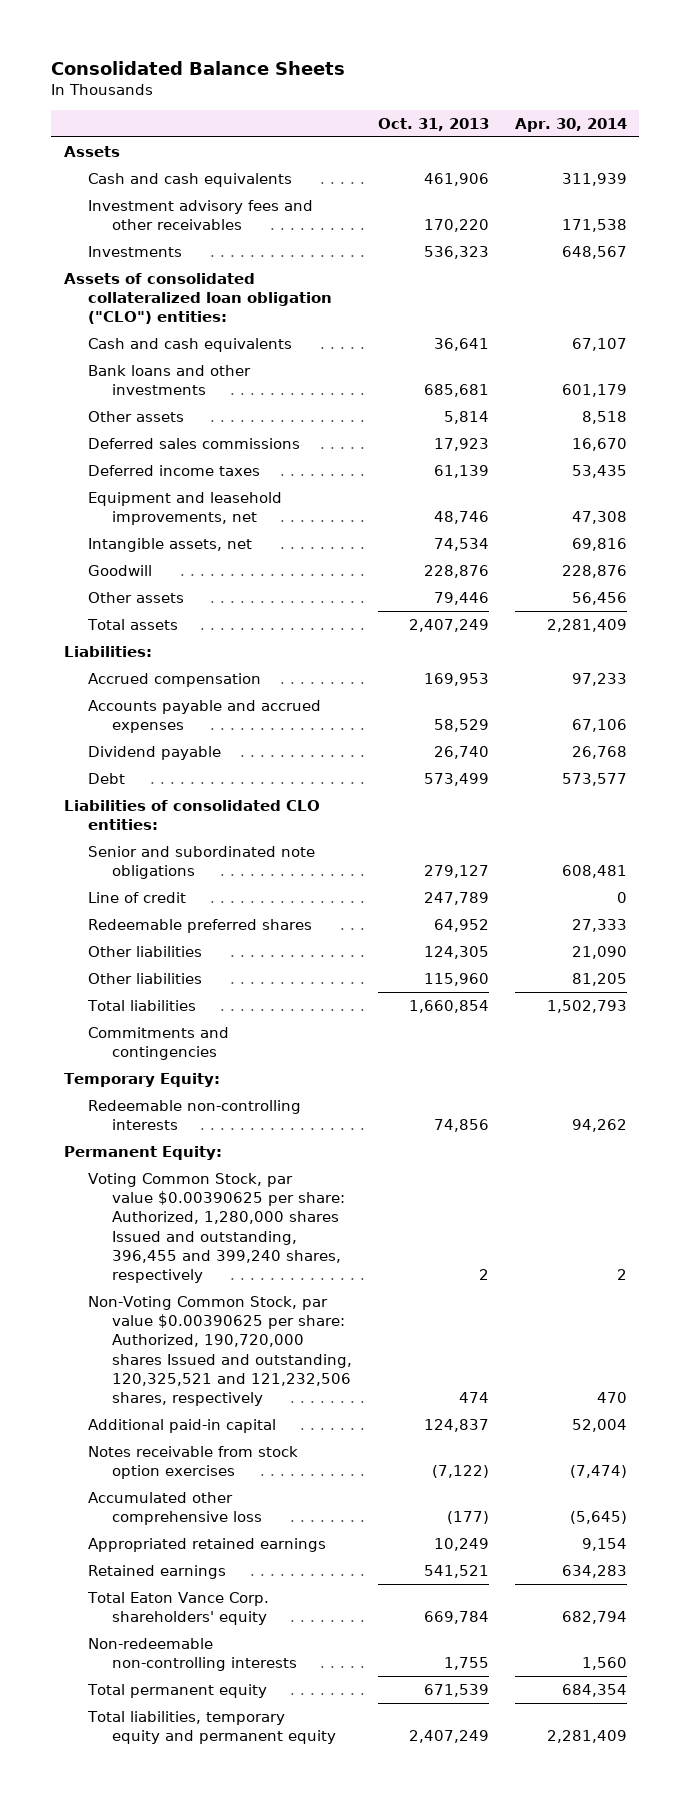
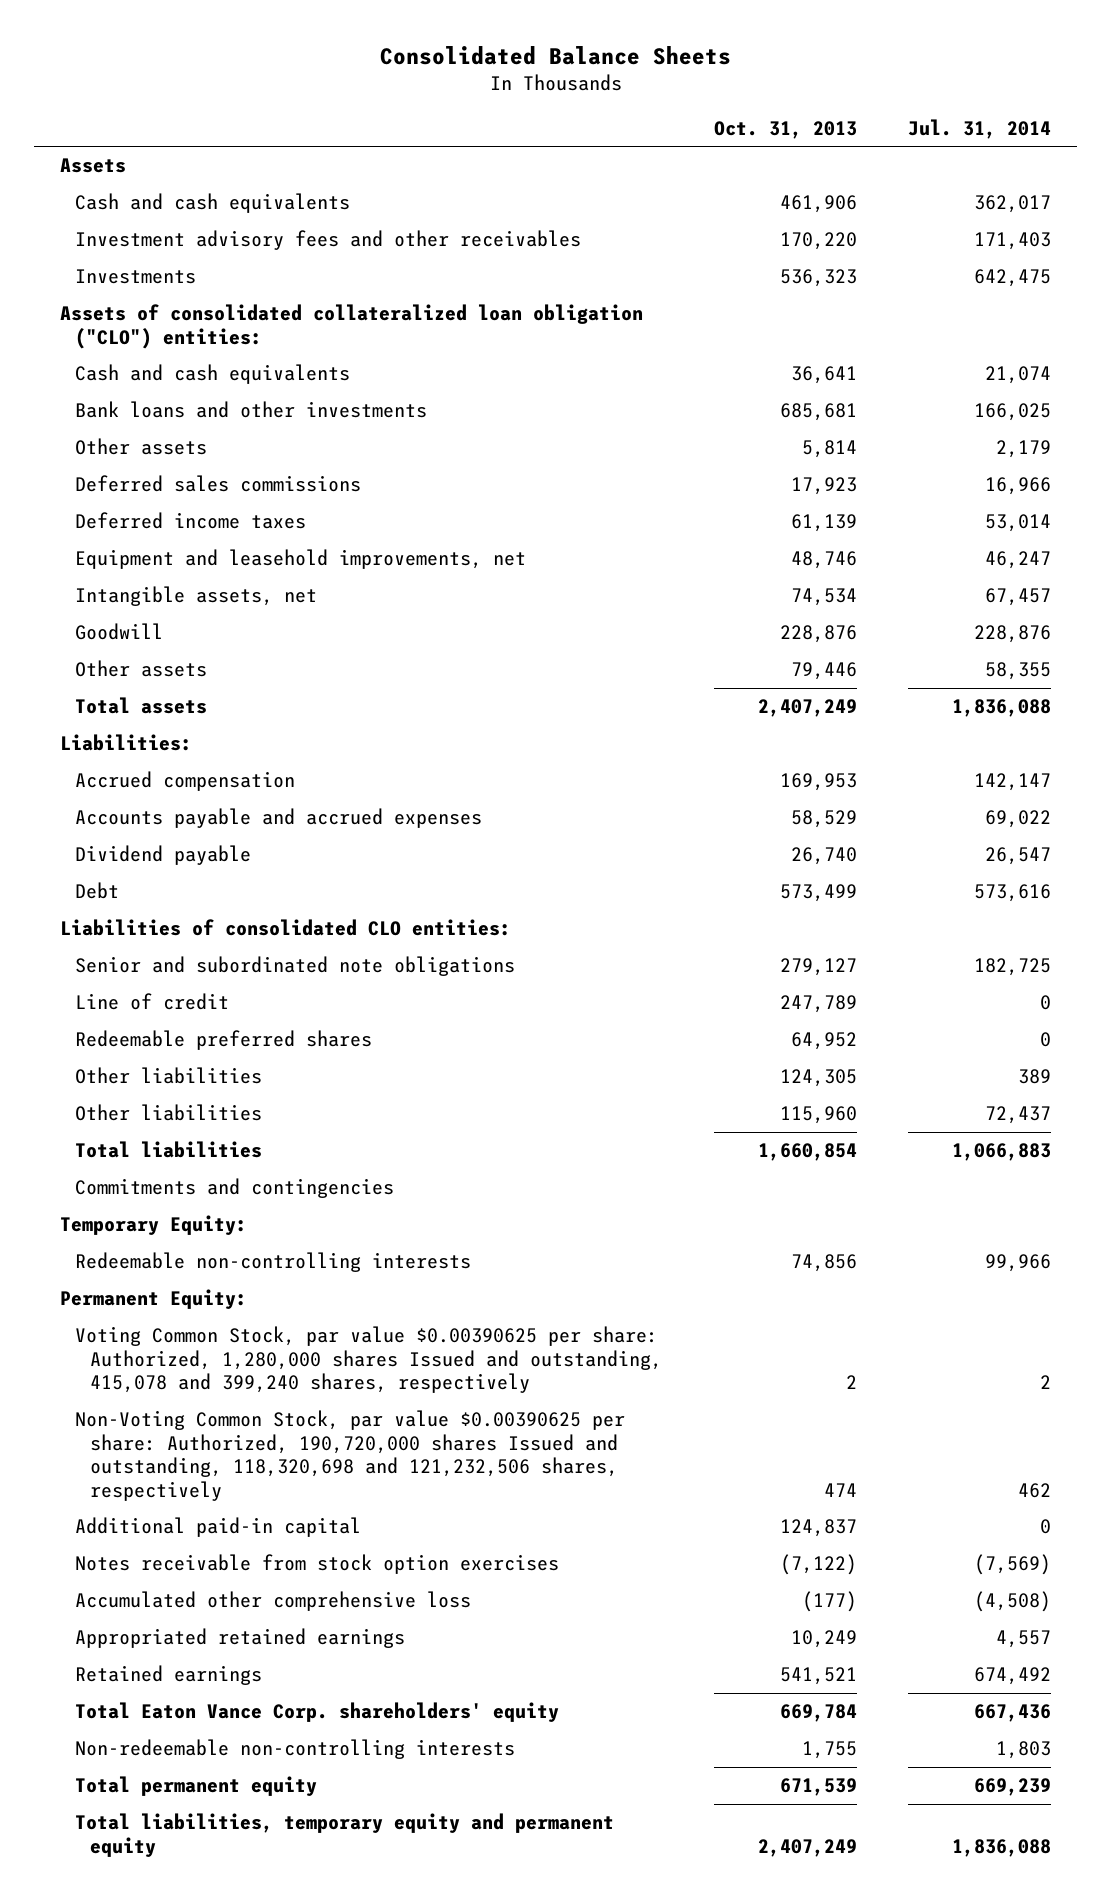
- | Oct. 31, 2013 | Apr. 30, 2014
+ | Oct. 31, 2013 | Jul. 31, 2014
- Voting Common Stock, par value $0.00390625 per share: Authorized, 1,280,000 shares Issued and outstanding, 396,455 and 399,240 shares, respectively | 2 | 2
- Non-Voting Common Stock, par value $0.00390625 per share: Authorized, 190,720,000 shares Issued and outstanding, 120,325,521 and 121,232,506 shares, respectively | 474 | 470
+ Voting Common Stock, par value $0.00390625 per share: Authorized, 1,280,000 shares Issued and outstanding, 415,078 and 399,240 shares, respectively | 2 | 2
+ Non-Voting Common Stock, par value $0.00390625 per share: Authorized, 190,720,000 shares Issued and outstanding, 118,320,698 and 121,232,506 shares, respectively | 474 | 462

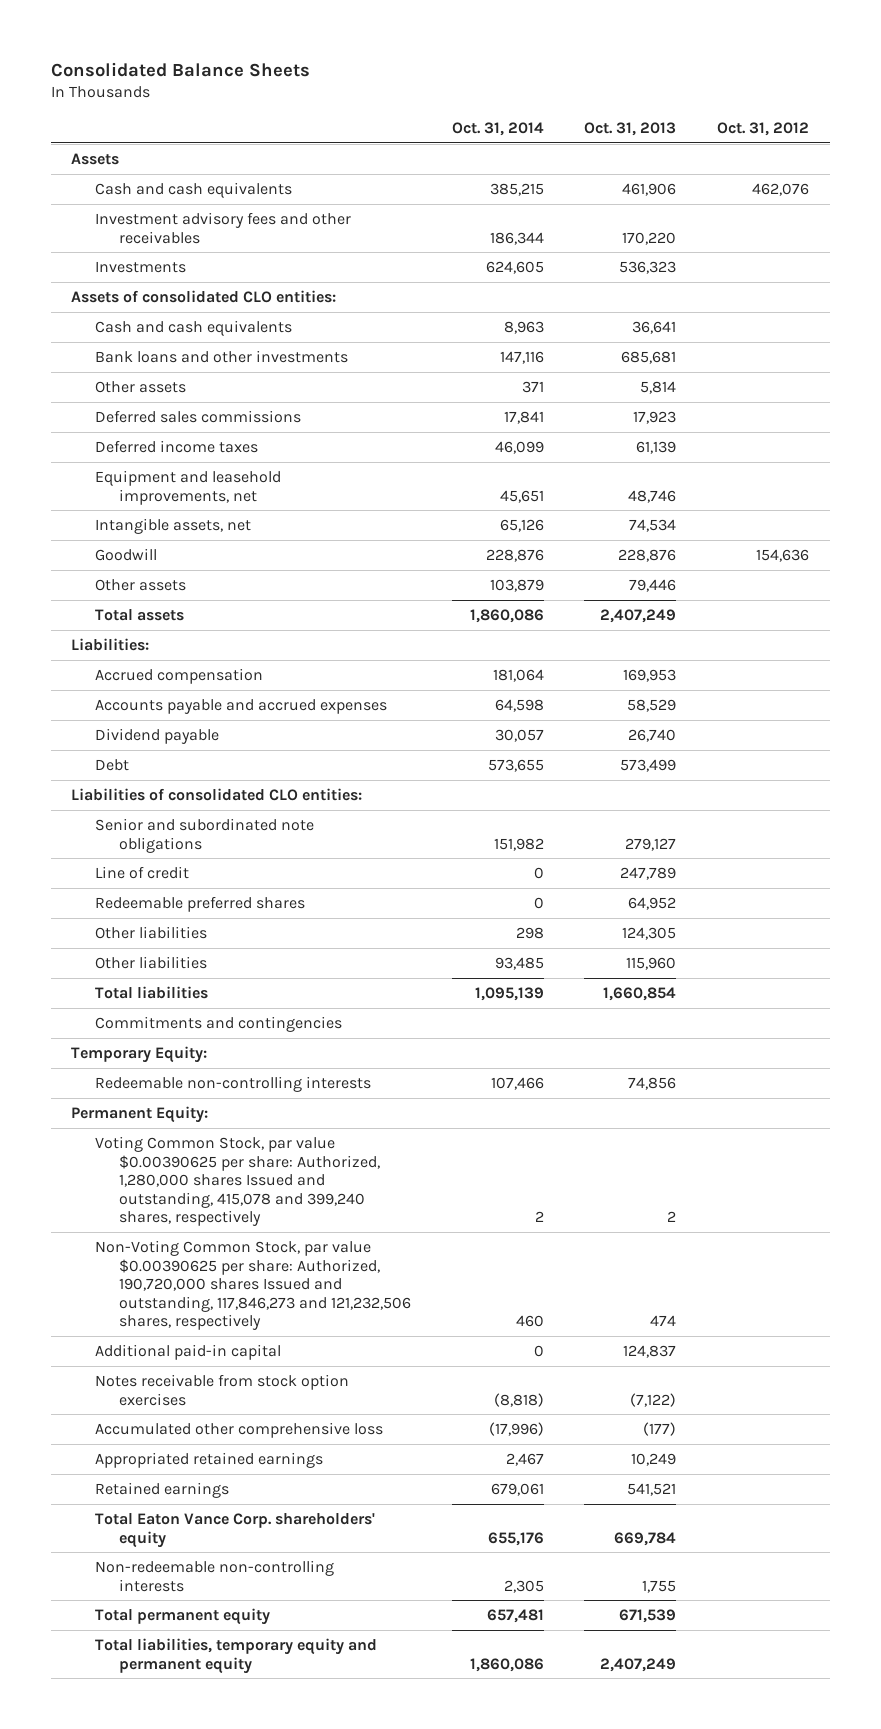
- | Oct. 31, 2013 | Jul. 31, 2014
+ | Oct. 31, 2014 | Oct. 31, 2013 | Oct. 31, 2012
- Assets of consolidated collateralized loan obligation ("CLO") entities:
+ Assets of consolidated CLO entities:
- Non-Voting Common Stock, par value $0.00390625 per share: Authorized, 190,720,000 shares Issued and outstanding, 118,320,698 and 121,232,506 shares, respectively | 474 | 462
+ Non-Voting Common Stock, par value $0.00390625 per share: Authorized, 190,720,000 shares Issued and outstanding, 117,846,273 and 121,232,506 shares, respectively | 460 | 474 |

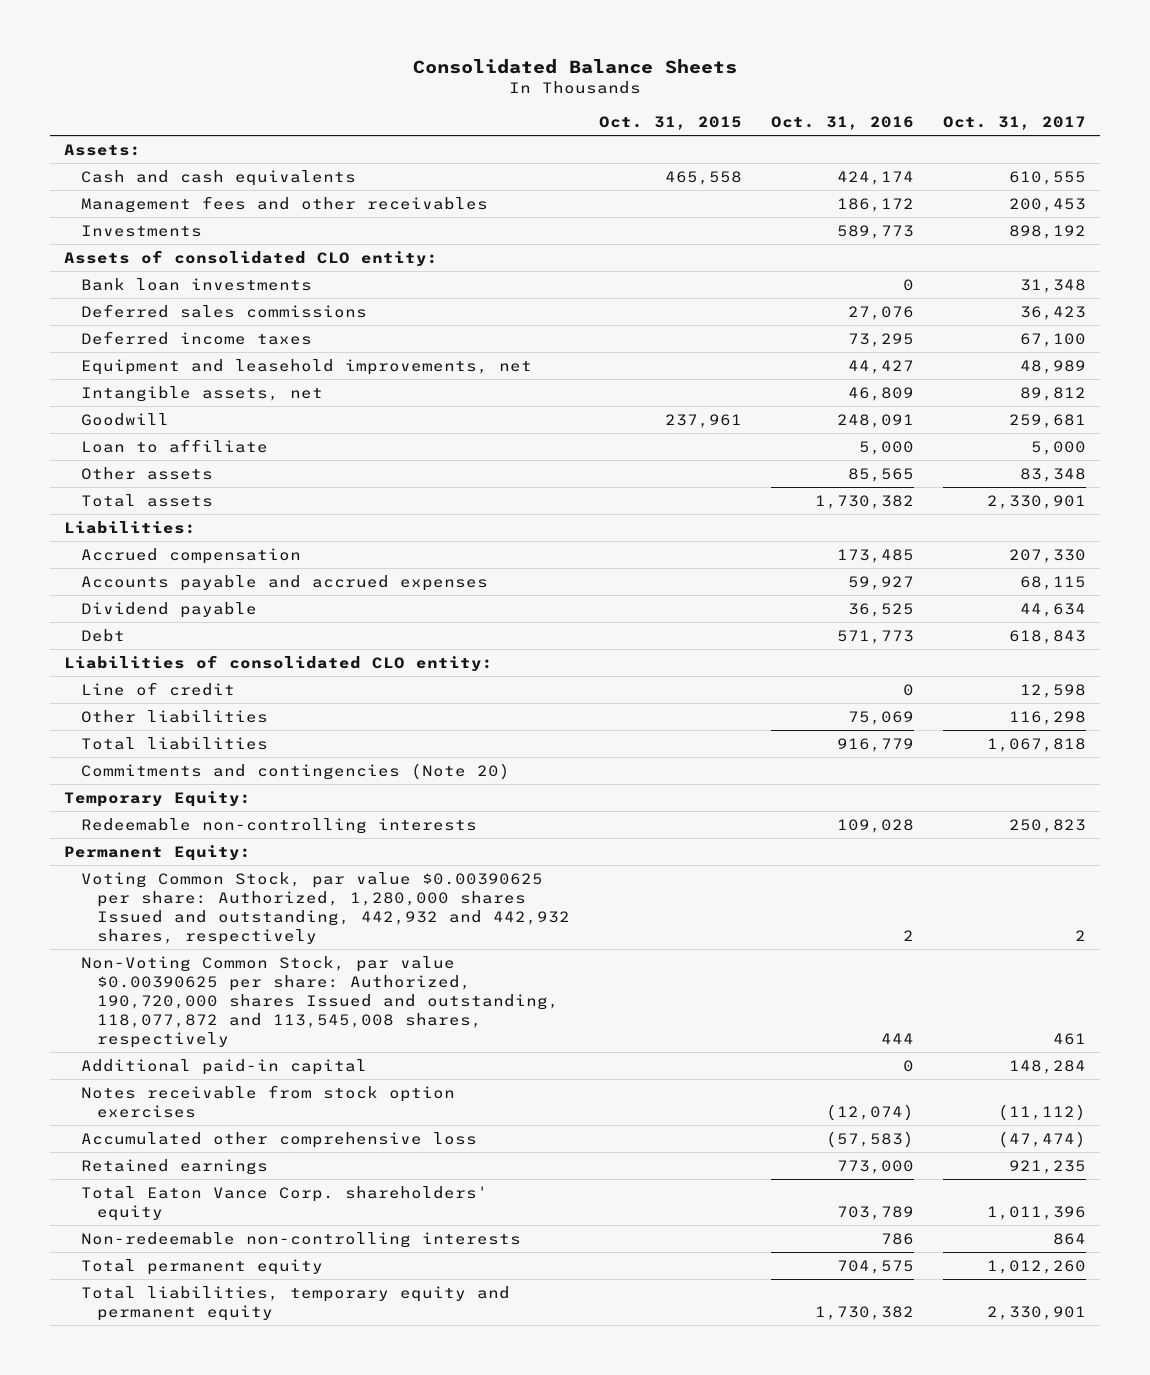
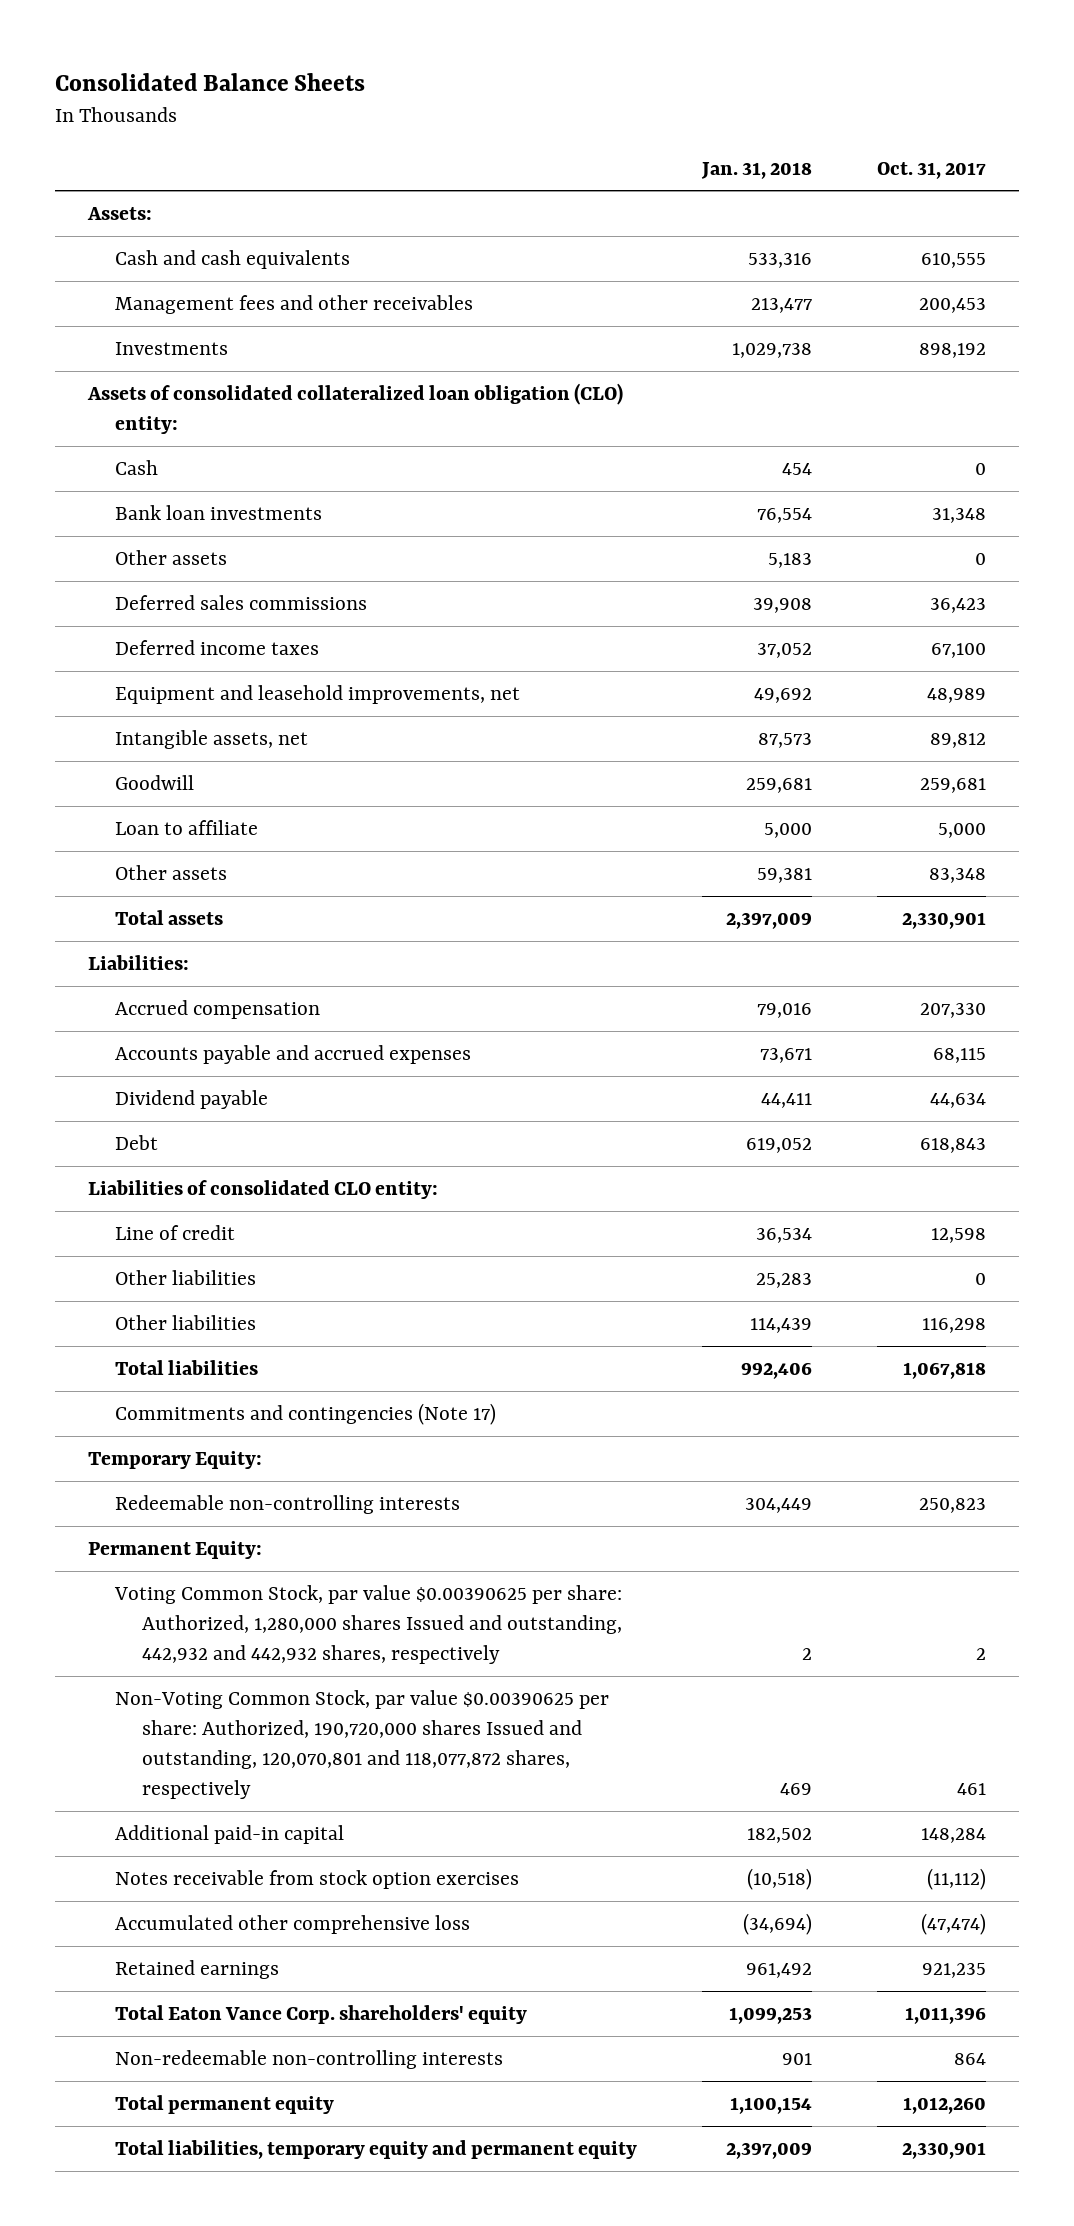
- | Oct. 31, 2015 | Oct. 31, 2016 | Oct. 31, 2017
+ | Jan. 31, 2018 | Oct. 31, 2017
- Assets of consolidated CLO entity:
+ Assets of consolidated collateralized loan obligation (CLO) entity:
+ Cash | 454 | 0
+ Other assets | 5,183 | 0
+ Other liabilities | 25,283 | 0
- Commitments and contingencies (Note 20)
+ Commitments and contingencies (Note 17)
- Non-Voting Common Stock, par value $0.00390625 per share: Authorized, 190,720,000 shares Issued and outstanding, 118,077,872 and 113,545,008 shares, respectively | | 444 | 461
+ Non-Voting Common Stock, par value $0.00390625 per share: Authorized, 190,720,000 shares Issued and outstanding, 120,070,801 and 118,077,872 shares, respectively | 469 | 461

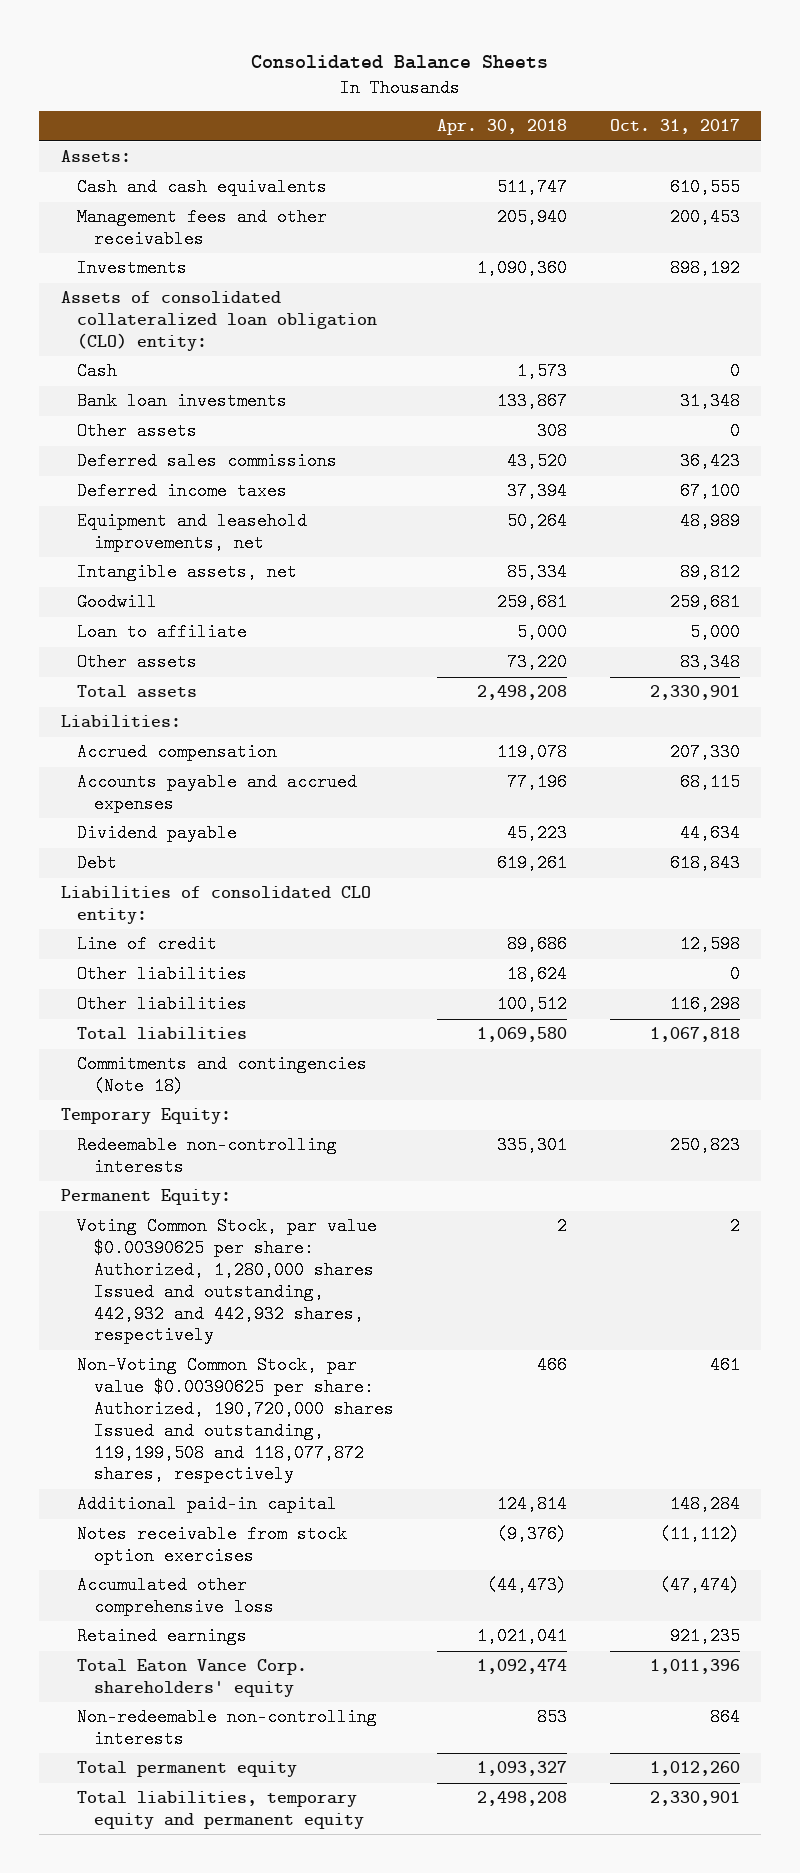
- | Jan. 31, 2018 | Oct. 31, 2017
+ | Apr. 30, 2018 | Oct. 31, 2017
- Commitments and contingencies (Note 17)
+ Commitments and contingencies (Note 18)
- Non-Voting Common Stock, par value $0.00390625 per share: Authorized, 190,720,000 shares Issued and outstanding, 120,070,801 and 118,077,872 shares, respectively | 469 | 461
+ Non-Voting Common Stock, par value $0.00390625 per share: Authorized, 190,720,000 shares Issued and outstanding, 119,199,508 and 118,077,872 shares, respectively | 466 | 461

